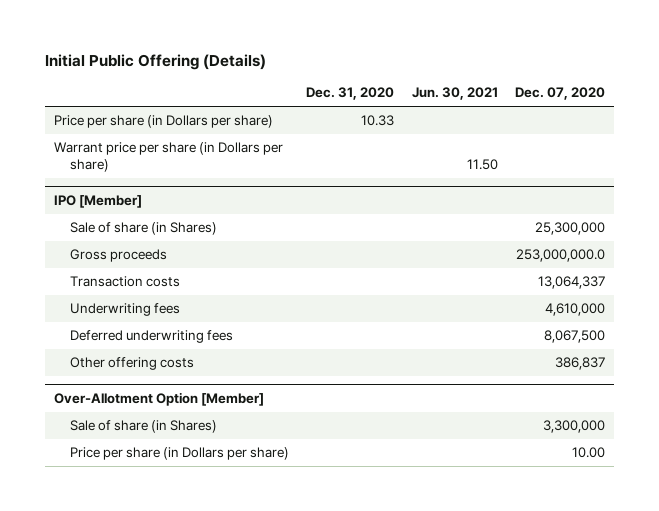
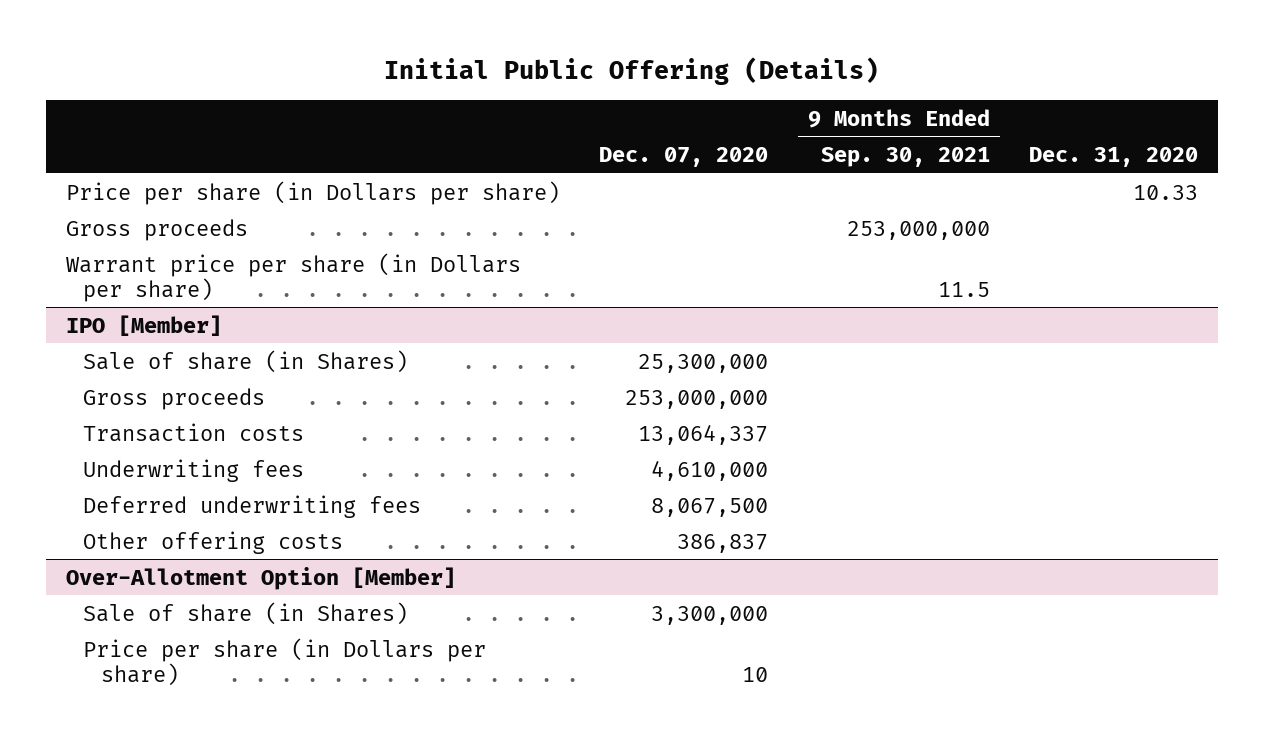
- | Dec. 31, 2020 | Jun. 30, 2021 | Dec. 07, 2020
+ | Dec. 07, 2020 | 9 Months Ended Sep. 30, 2021 | Dec. 31, 2020
+ Gross proceeds | | 253,000,000 |
@ IPO [Member]
- Gross proceeds | | | 253,000,000.0
+ Gross proceeds | 253,000,000 | |
@ Over-Allotment Option [Member]
- Price per share (in Dollars per share) | | | 10.00
+ Price per share (in Dollars per share) | 10 | |

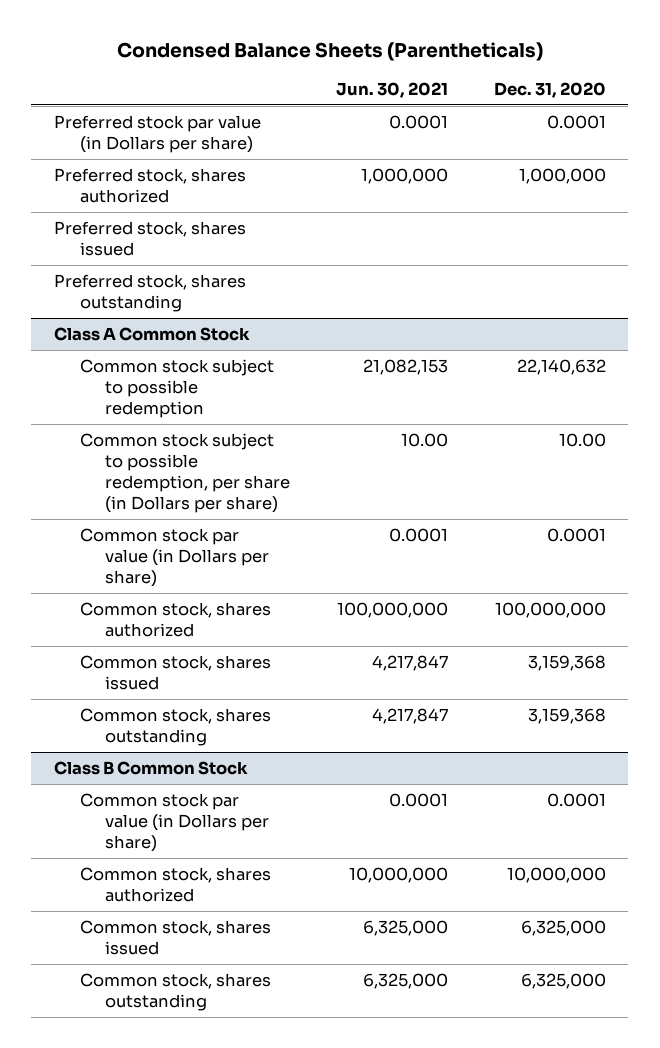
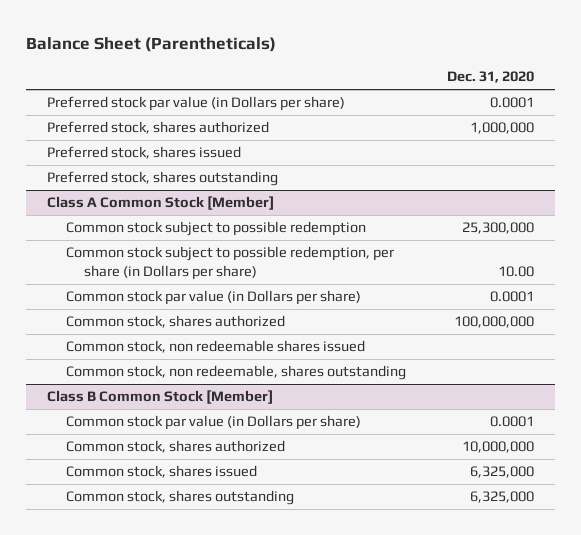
- Condensed Balance Sheets (Parentheticals)
+ Balance Sheet (Parentheticals)
- | Jun. 30, 2021 | Dec. 31, 2020
+ | Dec. 31, 2020
- Class A Common Stock
- Common stock subject to possible redemption | 21,082,153 | 22,140,632
+ Class A Common Stock [Member]
+ Common stock subject to possible redemption | 25,300,000
- Common stock, shares issued | 4,217,847 | 3,159,368
- Common stock, shares outstanding | 4,217,847 | 3,159,368
- Class B Common Stock
+ Common stock, non redeemable shares issued
+ Common stock, non redeemable, shares outstanding
+ Class B Common Stock [Member]

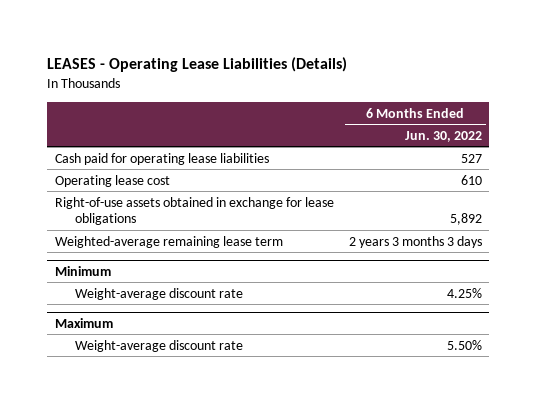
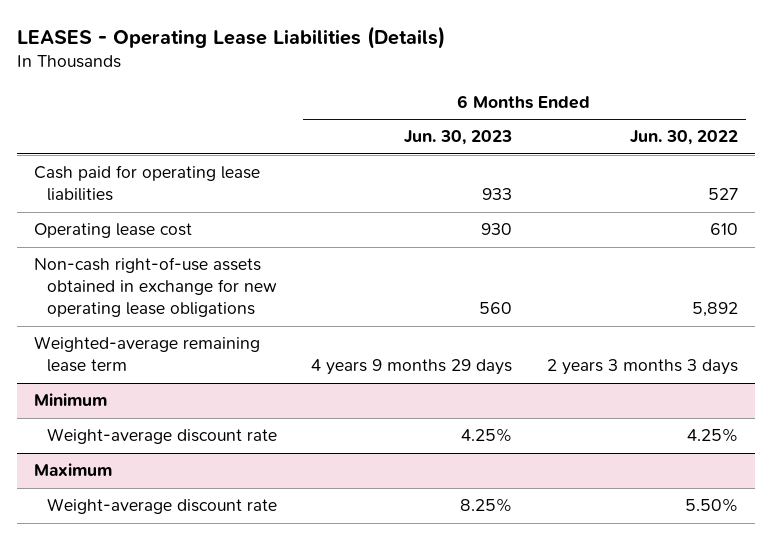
- | 6 Months Ended Jun. 30, 2022
+ | 6 Months Ended Jun. 30, 2023 | 6 Months Ended Jun. 30, 2022
- Right-of-use assets obtained in exchange for lease obligations | 5,892
+ Non-cash right-of-use assets obtained in exchange for new operating lease obligations | 560 | 5,892

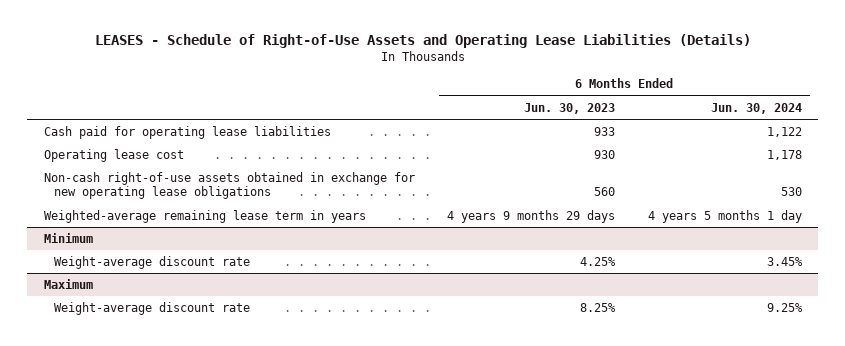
- LEASES - Operating Lease Liabilities (Details)
+ LEASES - Schedule of Right-of-Use Assets and Operating Lease Liabilities (Details)
- | 6 Months Ended Jun. 30, 2023 | 6 Months Ended Jun. 30, 2022
+ | 6 Months Ended Jun. 30, 2023 | 6 Months Ended Jun. 30, 2024
- Weighted-average remaining lease term | 4 years 9 months 29 days | 2 years 3 months 3 days
+ Weighted-average remaining lease term in years | 4 years 9 months 29 days | 4 years 5 months 1 day

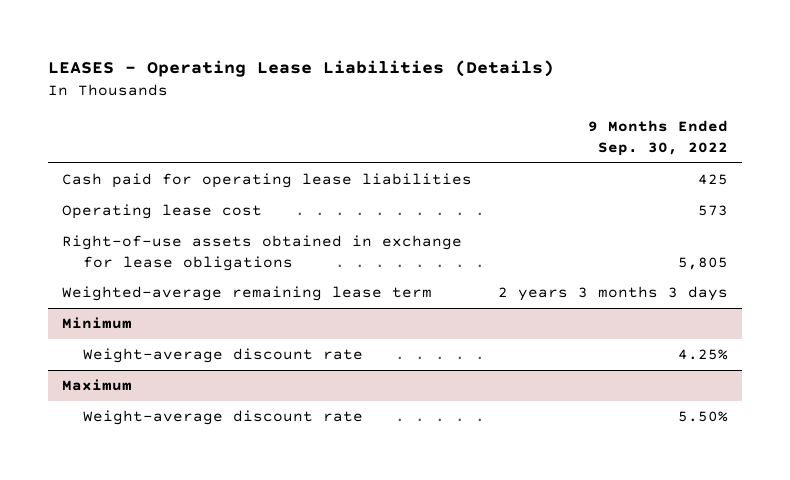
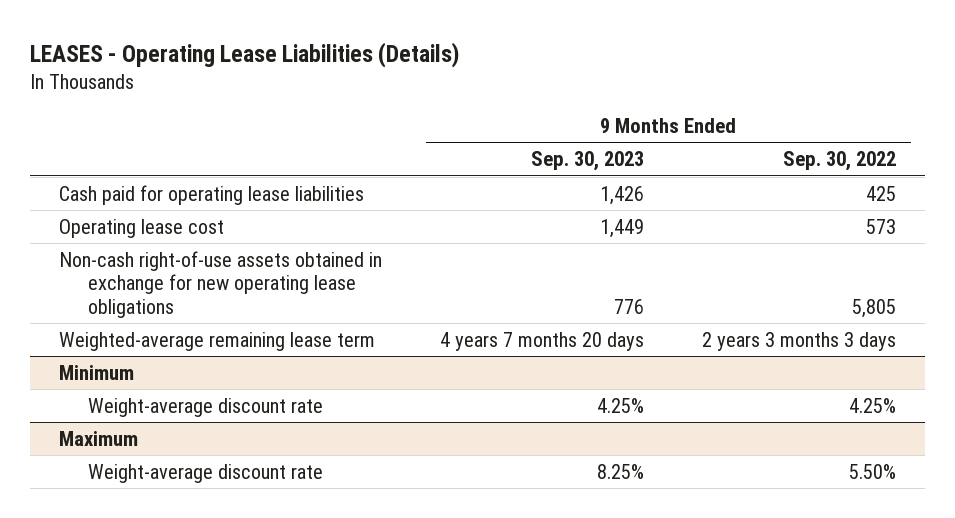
- | 9 Months Ended Sep. 30, 2022
+ | 9 Months Ended Sep. 30, 2023 | 9 Months Ended Sep. 30, 2022
- Right-of-use assets obtained in exchange for lease obligations | 5,805
+ Non-cash right-of-use assets obtained in exchange for new operating lease obligations | 776 | 5,805

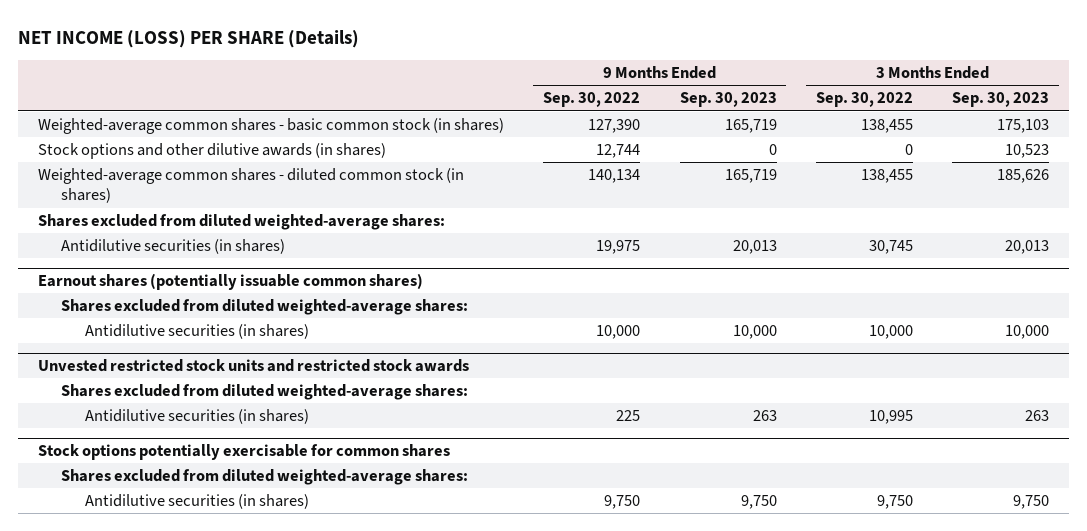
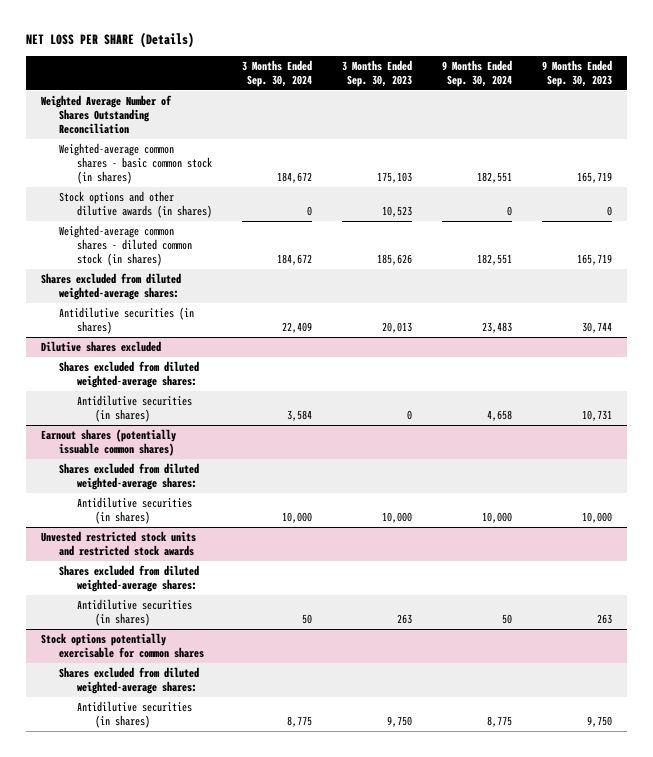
- NET INCOME (LOSS) PER SHARE (Details)
+ NET LOSS PER SHARE (Details)
- | 9 Months Ended Sep. 30, 2022 | 9 Months Ended Sep. 30, 2023 | 3 Months Ended Sep. 30, 2022 | 3 Months Ended Sep. 30, 2023
+ | 3 Months Ended Sep. 30, 2024 | 3 Months Ended Sep. 30, 2023 | 9 Months Ended Sep. 30, 2024 | 9 Months Ended Sep. 30, 2023
+ Weighted Average Number of Shares Outstanding Reconciliation
- Antidilutive securities (in shares) | 19,975 | 20,013 | 30,745 | 20,013
+ Antidilutive securities (in shares) | 22,409 | 20,013 | 23,483 | 30,744
+ Dilutive shares excluded
+ Shares excluded from diluted weighted-average shares:
+ Antidilutive securities (in shares) | 3,584 | 0 | 4,658 | 10,731

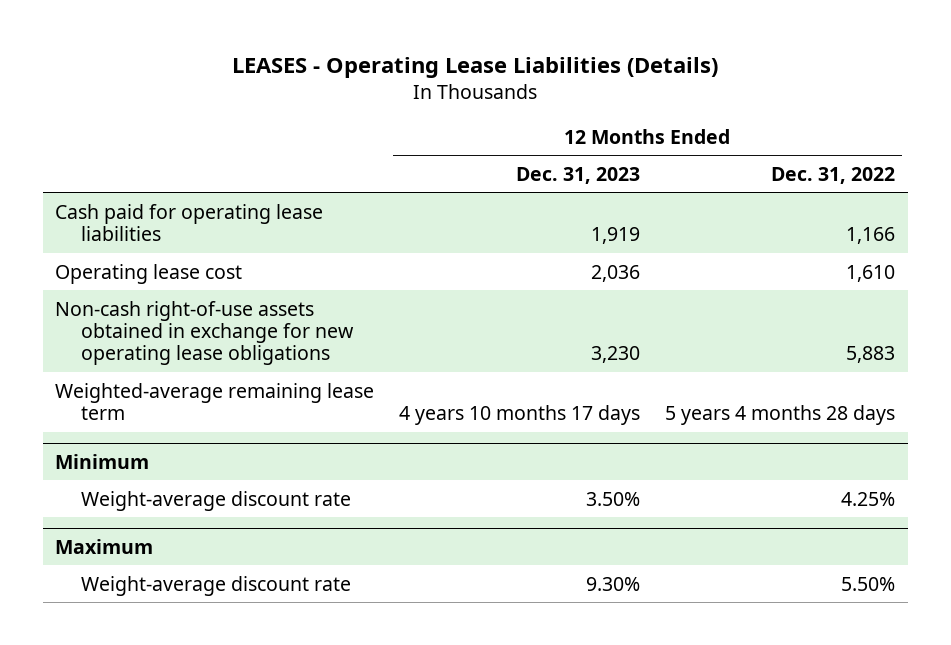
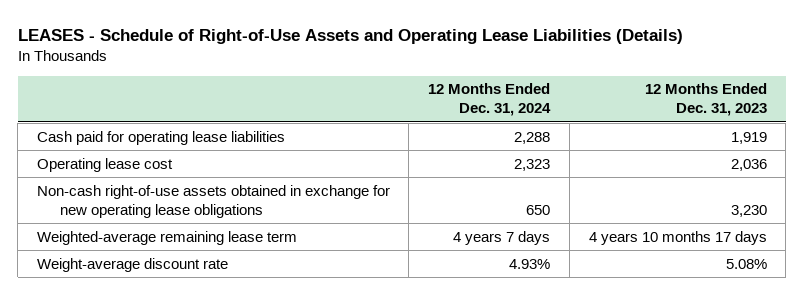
- LEASES - Operating Lease Liabilities (Details)
+ LEASES - Schedule of Right-of-Use Assets and Operating Lease Liabilities (Details)
- | 12 Months Ended Dec. 31, 2023 | 12 Months Ended Dec. 31, 2022
+ | 12 Months Ended Dec. 31, 2024 | 12 Months Ended Dec. 31, 2023
- Minimum
- Weight-average discount rate | 3.50% | 4.25%
- Maximum
- Weight-average discount rate | 9.30% | 5.50%
+ Weight-average discount rate | 4.93% | 5.08%

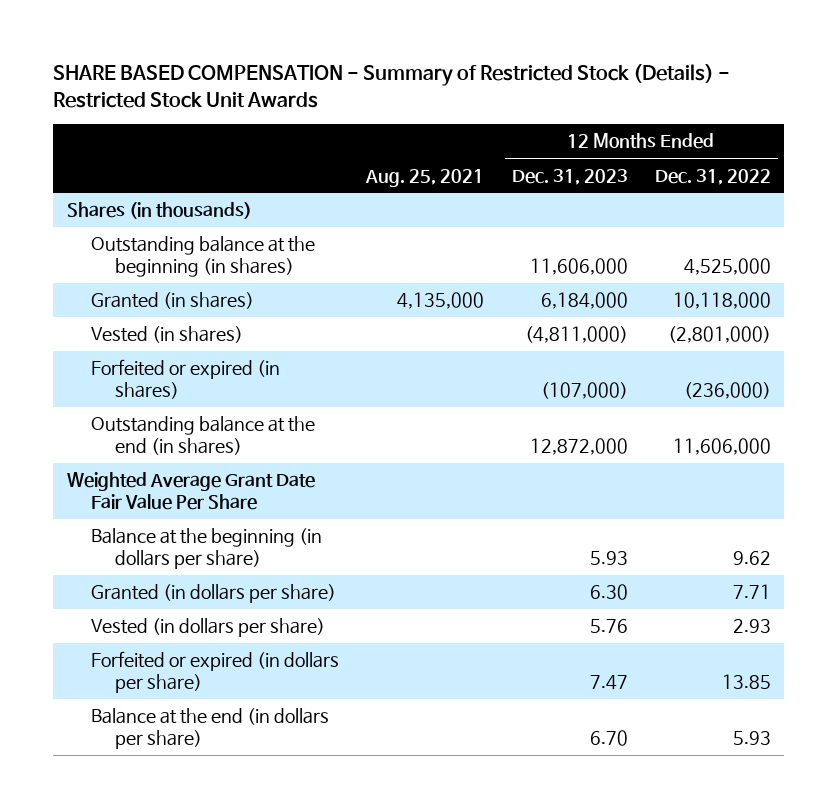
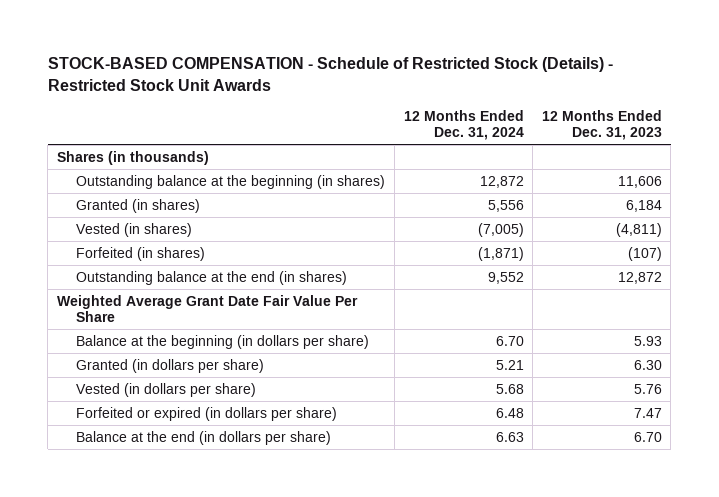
- SHARE BASED COMPENSATION - Summary of Restricted Stock (Details) - Restricted Stock Unit Awards
+ STOCK-BASED COMPENSATION - Schedule of Restricted Stock (Details) - Restricted Stock Unit Awards
- | Aug. 25, 2021 | 12 Months Ended Dec. 31, 2023 | 12 Months Ended Dec. 31, 2022
+ | 12 Months Ended Dec. 31, 2024 | 12 Months Ended Dec. 31, 2023
- Outstanding balance at the beginning (in shares) | | 11,606,000 | 4,525,000
- Granted (in shares) | 4,135,000 | 6,184,000 | 10,118,000
- Vested (in shares) | | (4,811,000) | (2,801,000)
- Forfeited or expired (in shares) | | (107,000) | (236,000)
- Outstanding balance at the end (in shares) | | 12,872,000 | 11,606,000
+ Outstanding balance at the beginning (in shares) | 12,872 | 11,606
+ Granted (in shares) | 5,556 | 6,184
+ Vested (in shares) | (7,005) | (4,811)
+ Forfeited (in shares) | (1,871) | (107)
+ Outstanding balance at the end (in shares) | 9,552 | 12,872

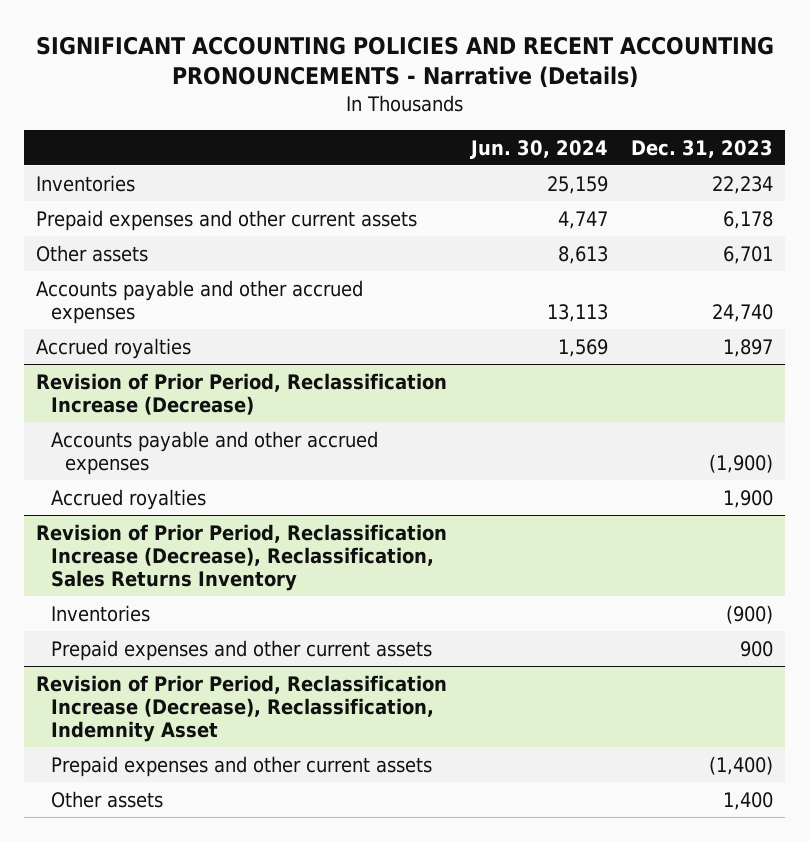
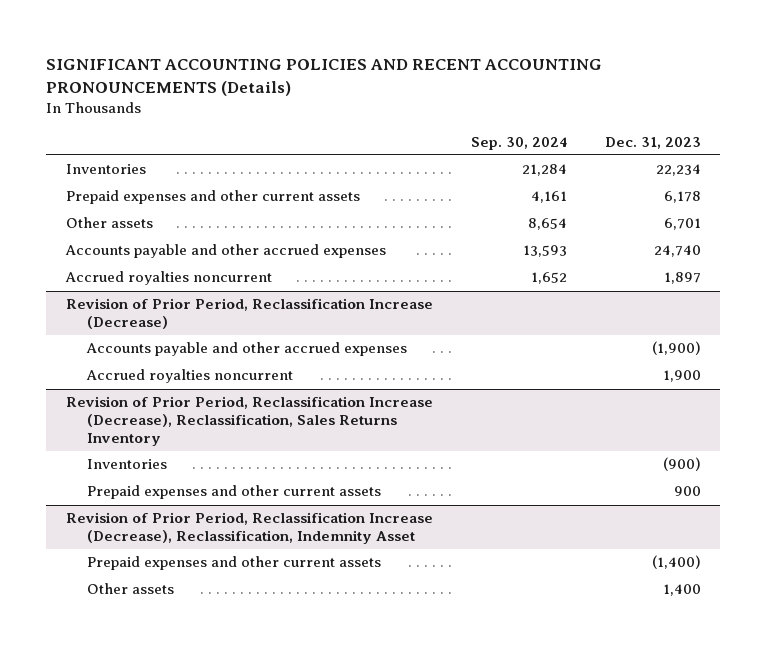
- SIGNIFICANT ACCOUNTING POLICIES AND RECENT ACCOUNTING PRONOUNCEMENTS - Narrative (Details)
+ SIGNIFICANT ACCOUNTING POLICIES AND RECENT ACCOUNTING PRONOUNCEMENTS (Details)
- | Jun. 30, 2024 | Dec. 31, 2023
+ | Sep. 30, 2024 | Dec. 31, 2023
- Accrued royalties | 1,569 | 1,897
+ Accrued royalties noncurrent | 1,652 | 1,897
@ Revision of Prior Period, Reclassification Increase (Decrease)
- Accrued royalties | | 1,900
+ Accrued royalties noncurrent | | 1,900

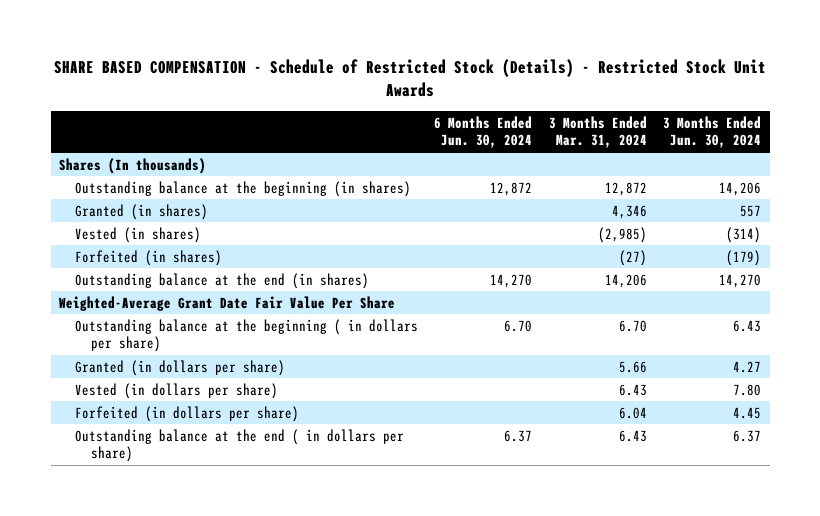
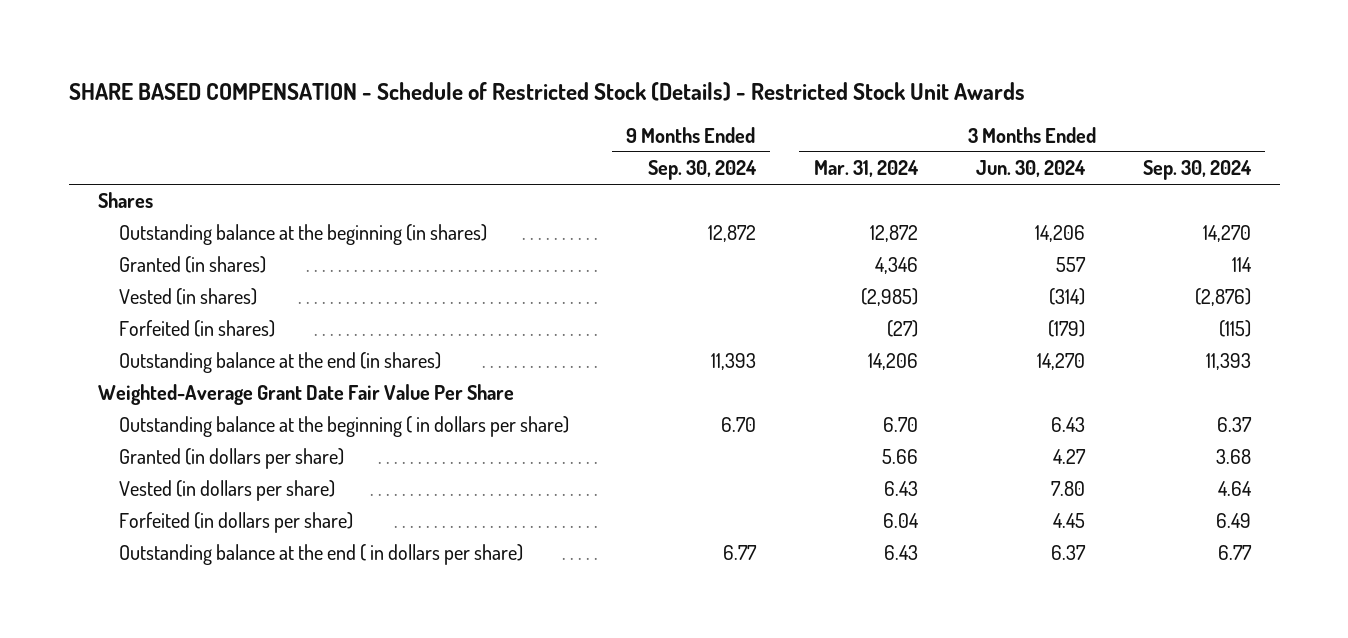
- | 6 Months Ended Jun. 30, 2024 | 3 Months Ended Mar. 31, 2024 | 3 Months Ended Jun. 30, 2024
+ | 9 Months Ended Sep. 30, 2024 | 3 Months Ended Mar. 31, 2024 | 3 Months Ended Jun. 30, 2024 | 3 Months Ended Sep. 30, 2024
- Shares (In thousands)
+ Shares

